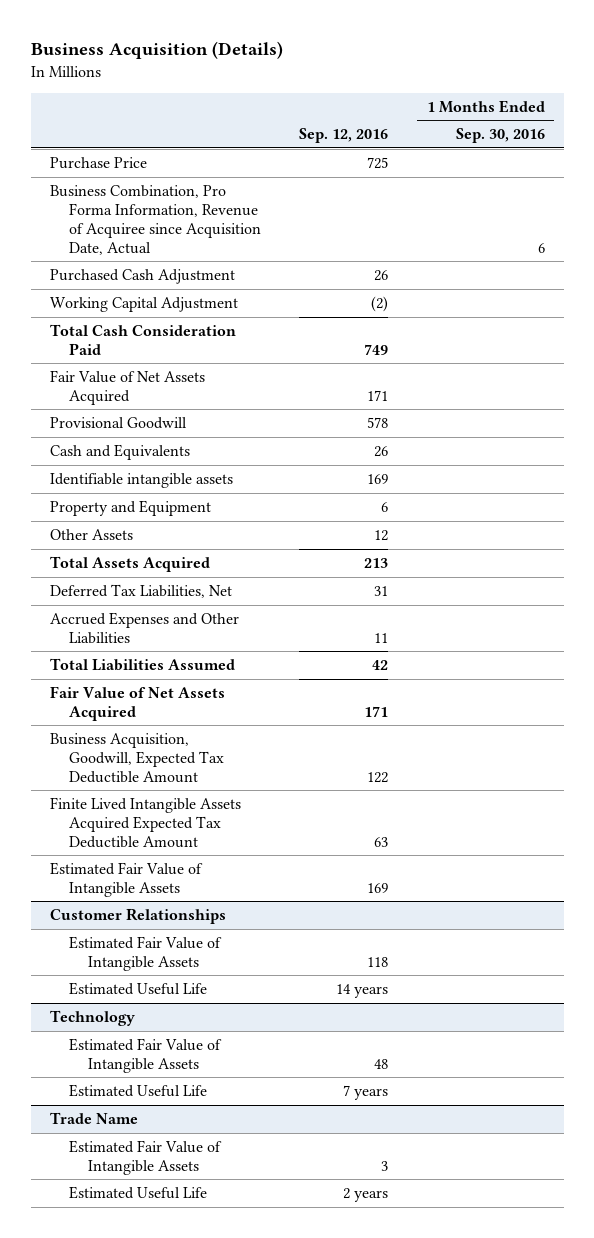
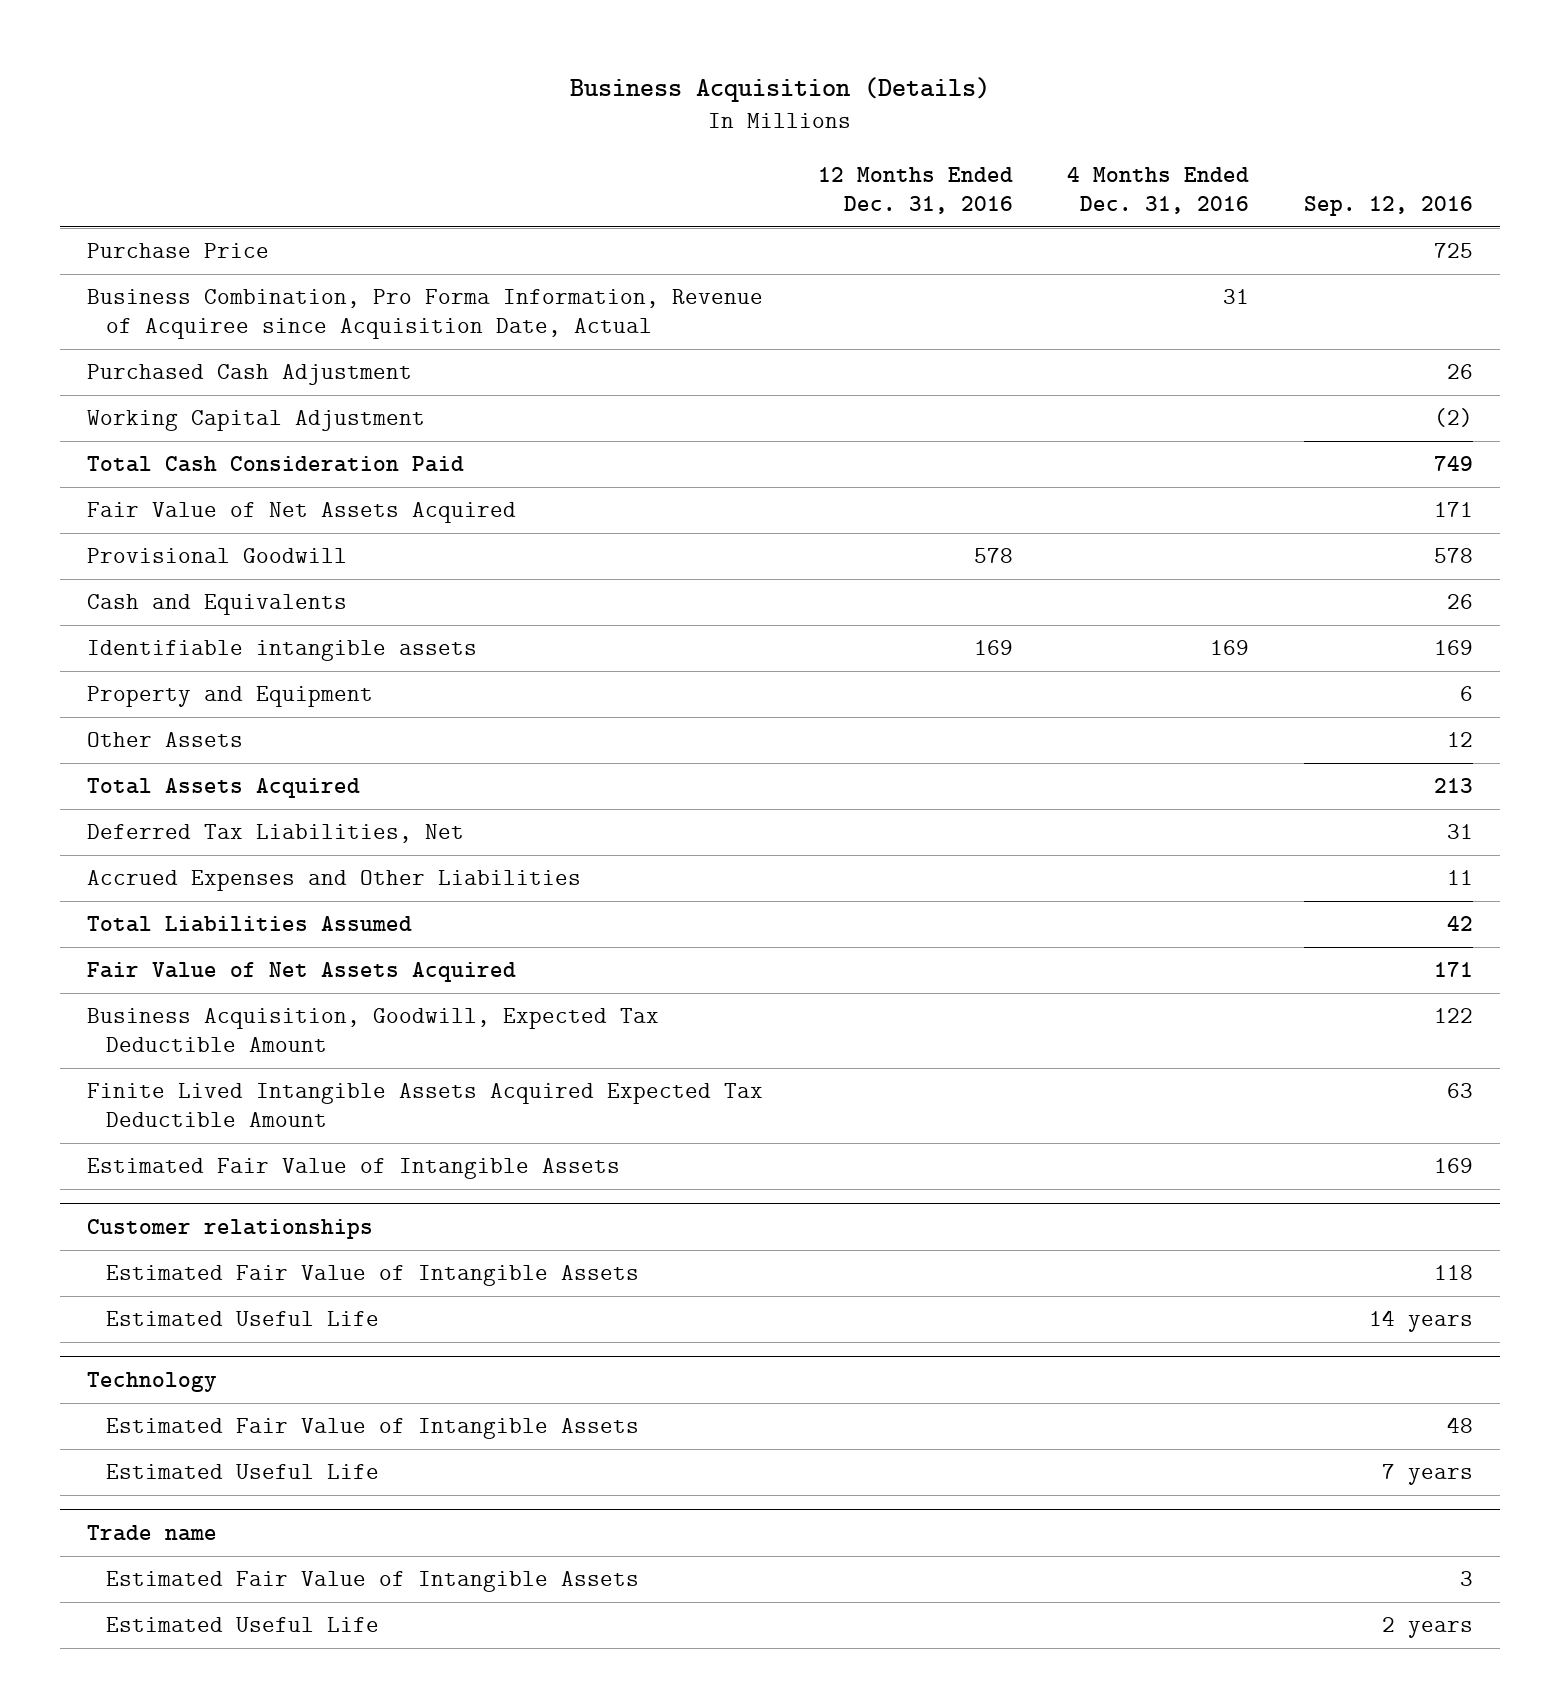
- | Sep. 12, 2016 | 1 Months Ended Sep. 30, 2016
+ | 12 Months Ended Dec. 31, 2016 | 4 Months Ended Dec. 31, 2016 | Sep. 12, 2016
- Customer Relationships
+ Customer relationships
- Trade Name
+ Trade name

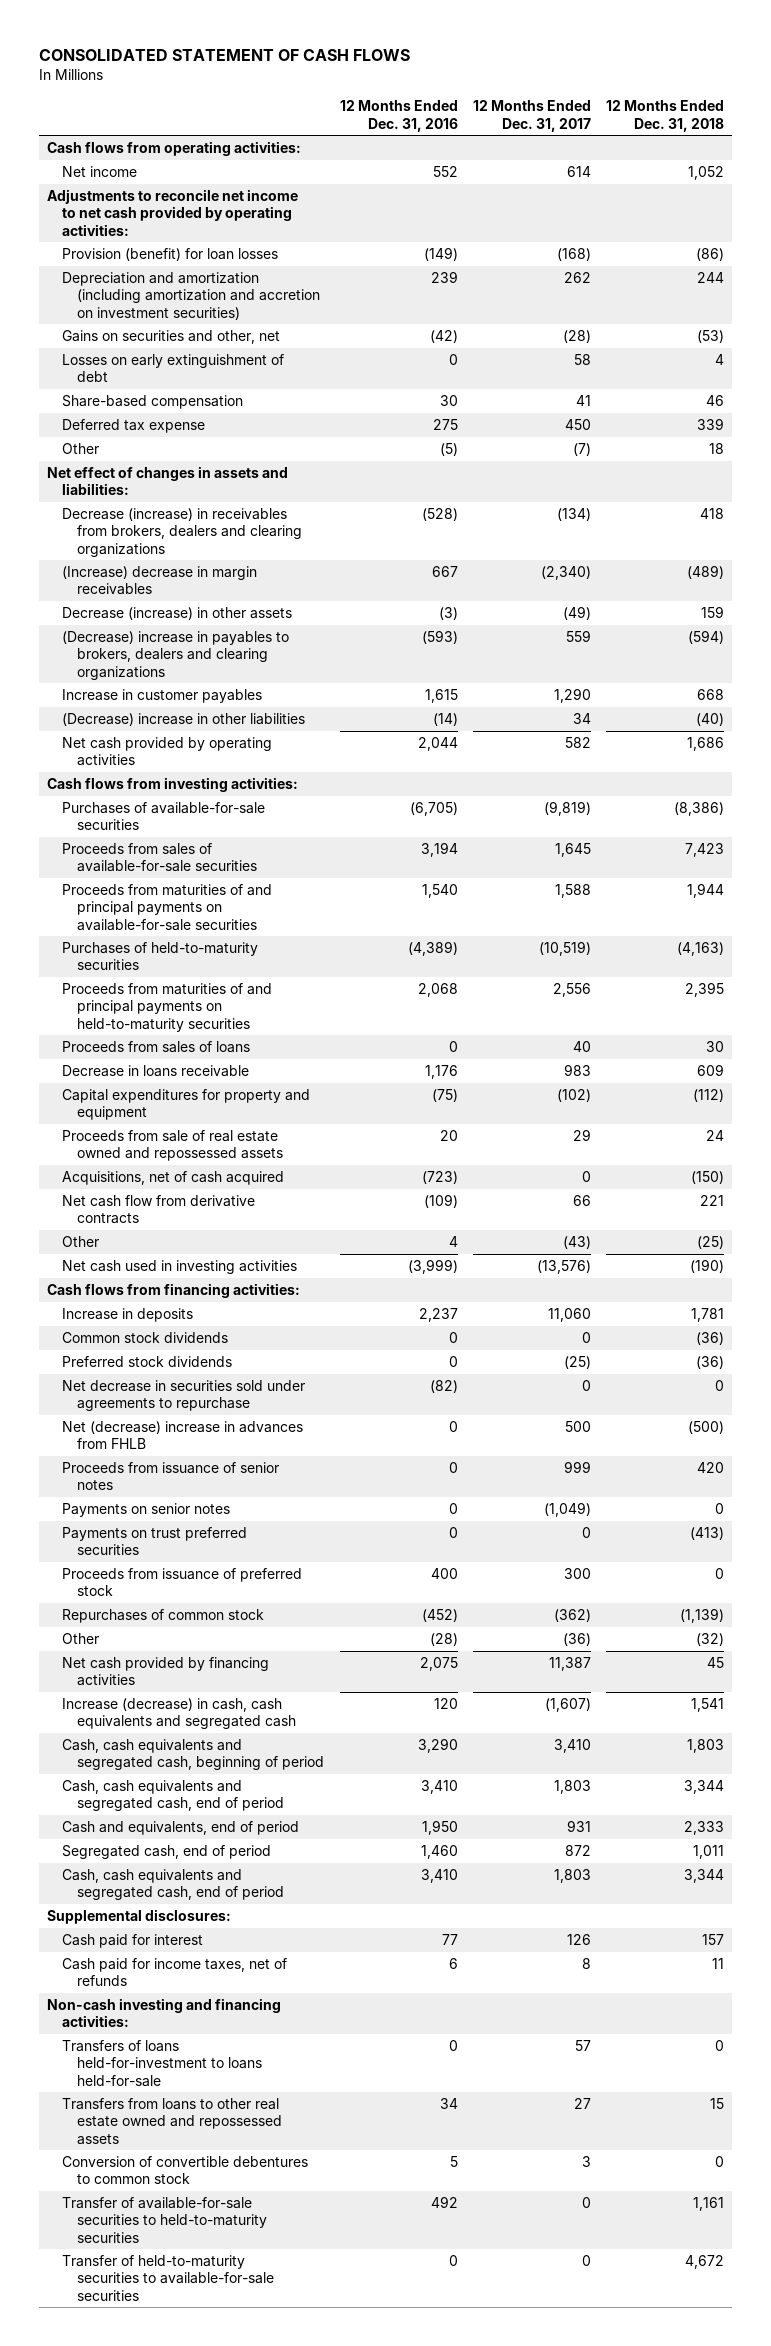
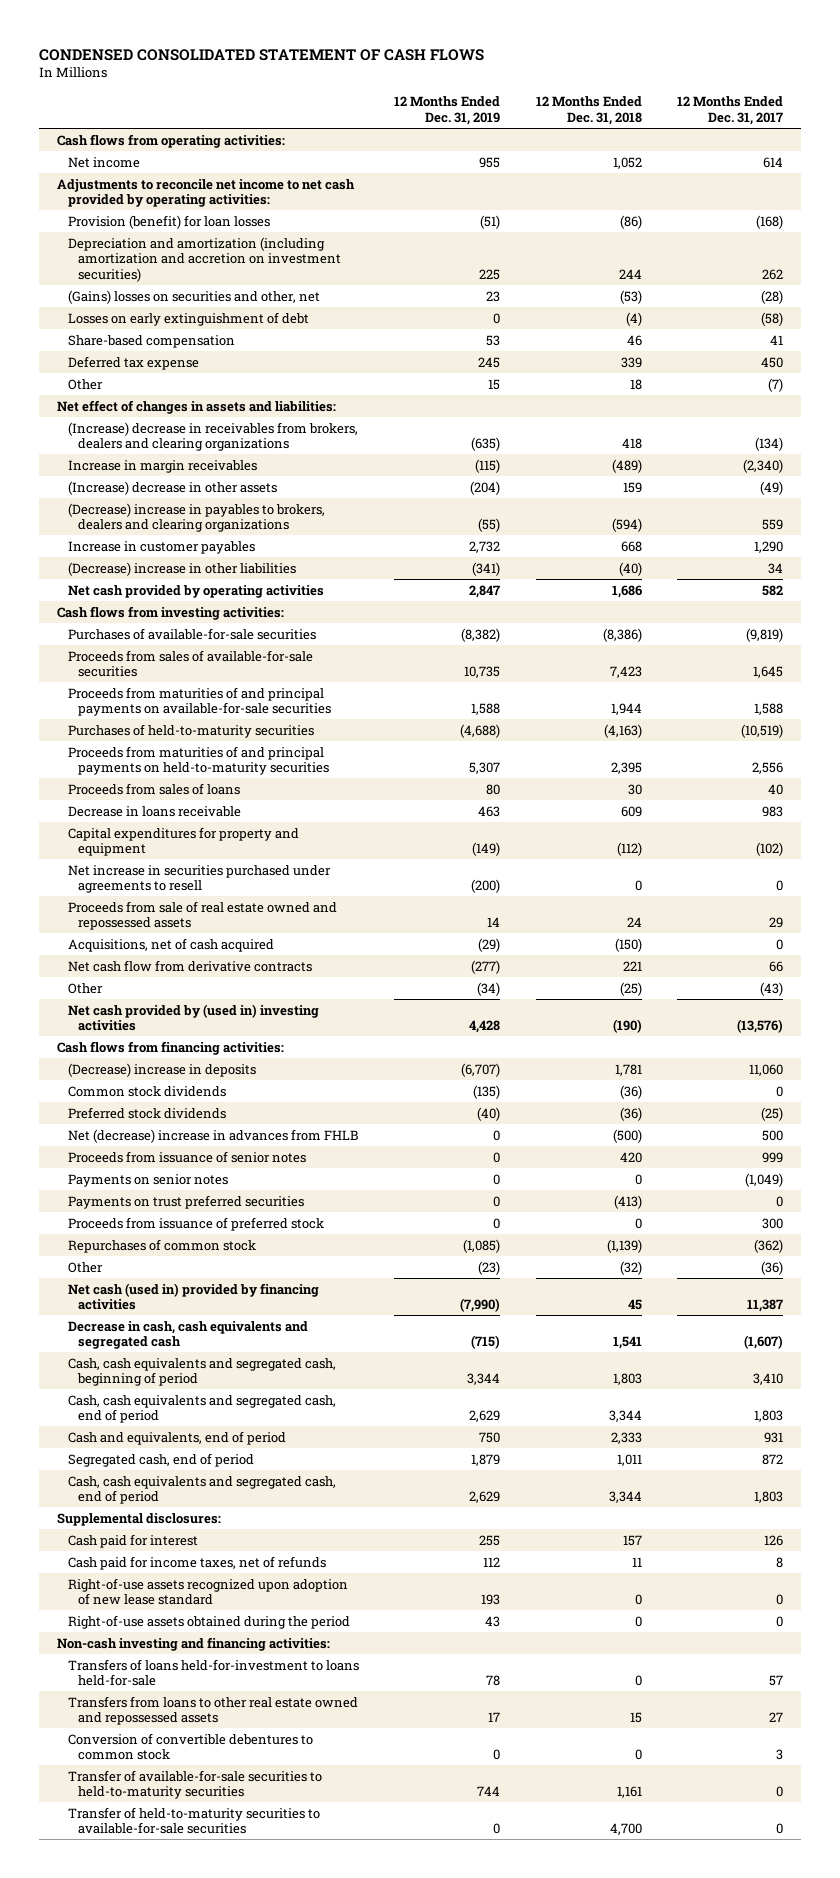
- CONSOLIDATED STATEMENT OF CASH FLOWS
+ CONDENSED CONSOLIDATED STATEMENT OF CASH FLOWS
- | 12 Months Ended Dec. 31, 2016 | 12 Months Ended Dec. 31, 2017 | 12 Months Ended Dec. 31, 2018
+ | 12 Months Ended Dec. 31, 2019 | 12 Months Ended Dec. 31, 2018 | 12 Months Ended Dec. 31, 2017
- Gains on securities and other, net | (42) | (28) | (53)
- Losses on early extinguishment of debt | 0 | 58 | 4
+ (Gains) losses on securities and other, net | 23 | (53) | (28)
+ Losses on early extinguishment of debt | 0 | (4) | (58)
- Decrease (increase) in receivables from brokers, dealers and clearing organizations | (528) | (134) | 418
- (Increase) decrease in margin receivables | 667 | (2,340) | (489)
- Decrease (increase) in other assets | (3) | (49) | 159
+ (Increase) decrease in receivables from brokers, dealers and clearing organizations | (635) | 418 | (134)
+ Increase in margin receivables | (115) | (489) | (2,340)
+ (Increase) decrease in other assets | (204) | 159 | (49)
+ Net increase in securities purchased under agreements to resell | (200) | 0 | 0
- Net cash used in investing activities | (3,999) | (13,576) | (190)
+ Net cash provided by (used in) investing activities | 4,428 | (190) | (13,576)
- Increase in deposits | 2,237 | 11,060 | 1,781
+ (Decrease) increase in deposits | (6,707) | 1,781 | 11,060
- Net decrease in securities sold under agreements to repurchase | (82) | 0 | 0
- Net cash provided by financing activities | 2,075 | 11,387 | 45
- Increase (decrease) in cash, cash equivalents and segregated cash | 120 | (1,607) | 1,541
+ Net cash (used in) provided by financing activities | (7,990) | 45 | 11,387
+ Decrease in cash, cash equivalents and segregated cash | (715) | 1,541 | (1,607)
+ Right-of-use assets recognized upon adoption of new lease standard | 193 | 0 | 0
+ Right-of-use assets obtained during the period | 43 | 0 | 0
- Transfer of held-to-maturity securities to available-for-sale securities | 0 | 0 | 4,672
+ Transfer of held-to-maturity securities to available-for-sale securities | 0 | 4,700 | 0

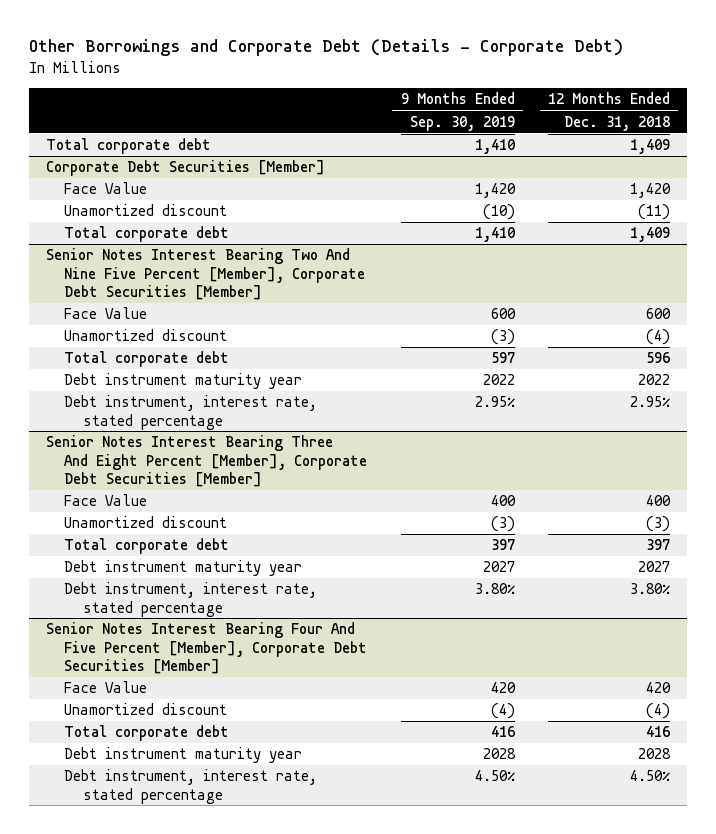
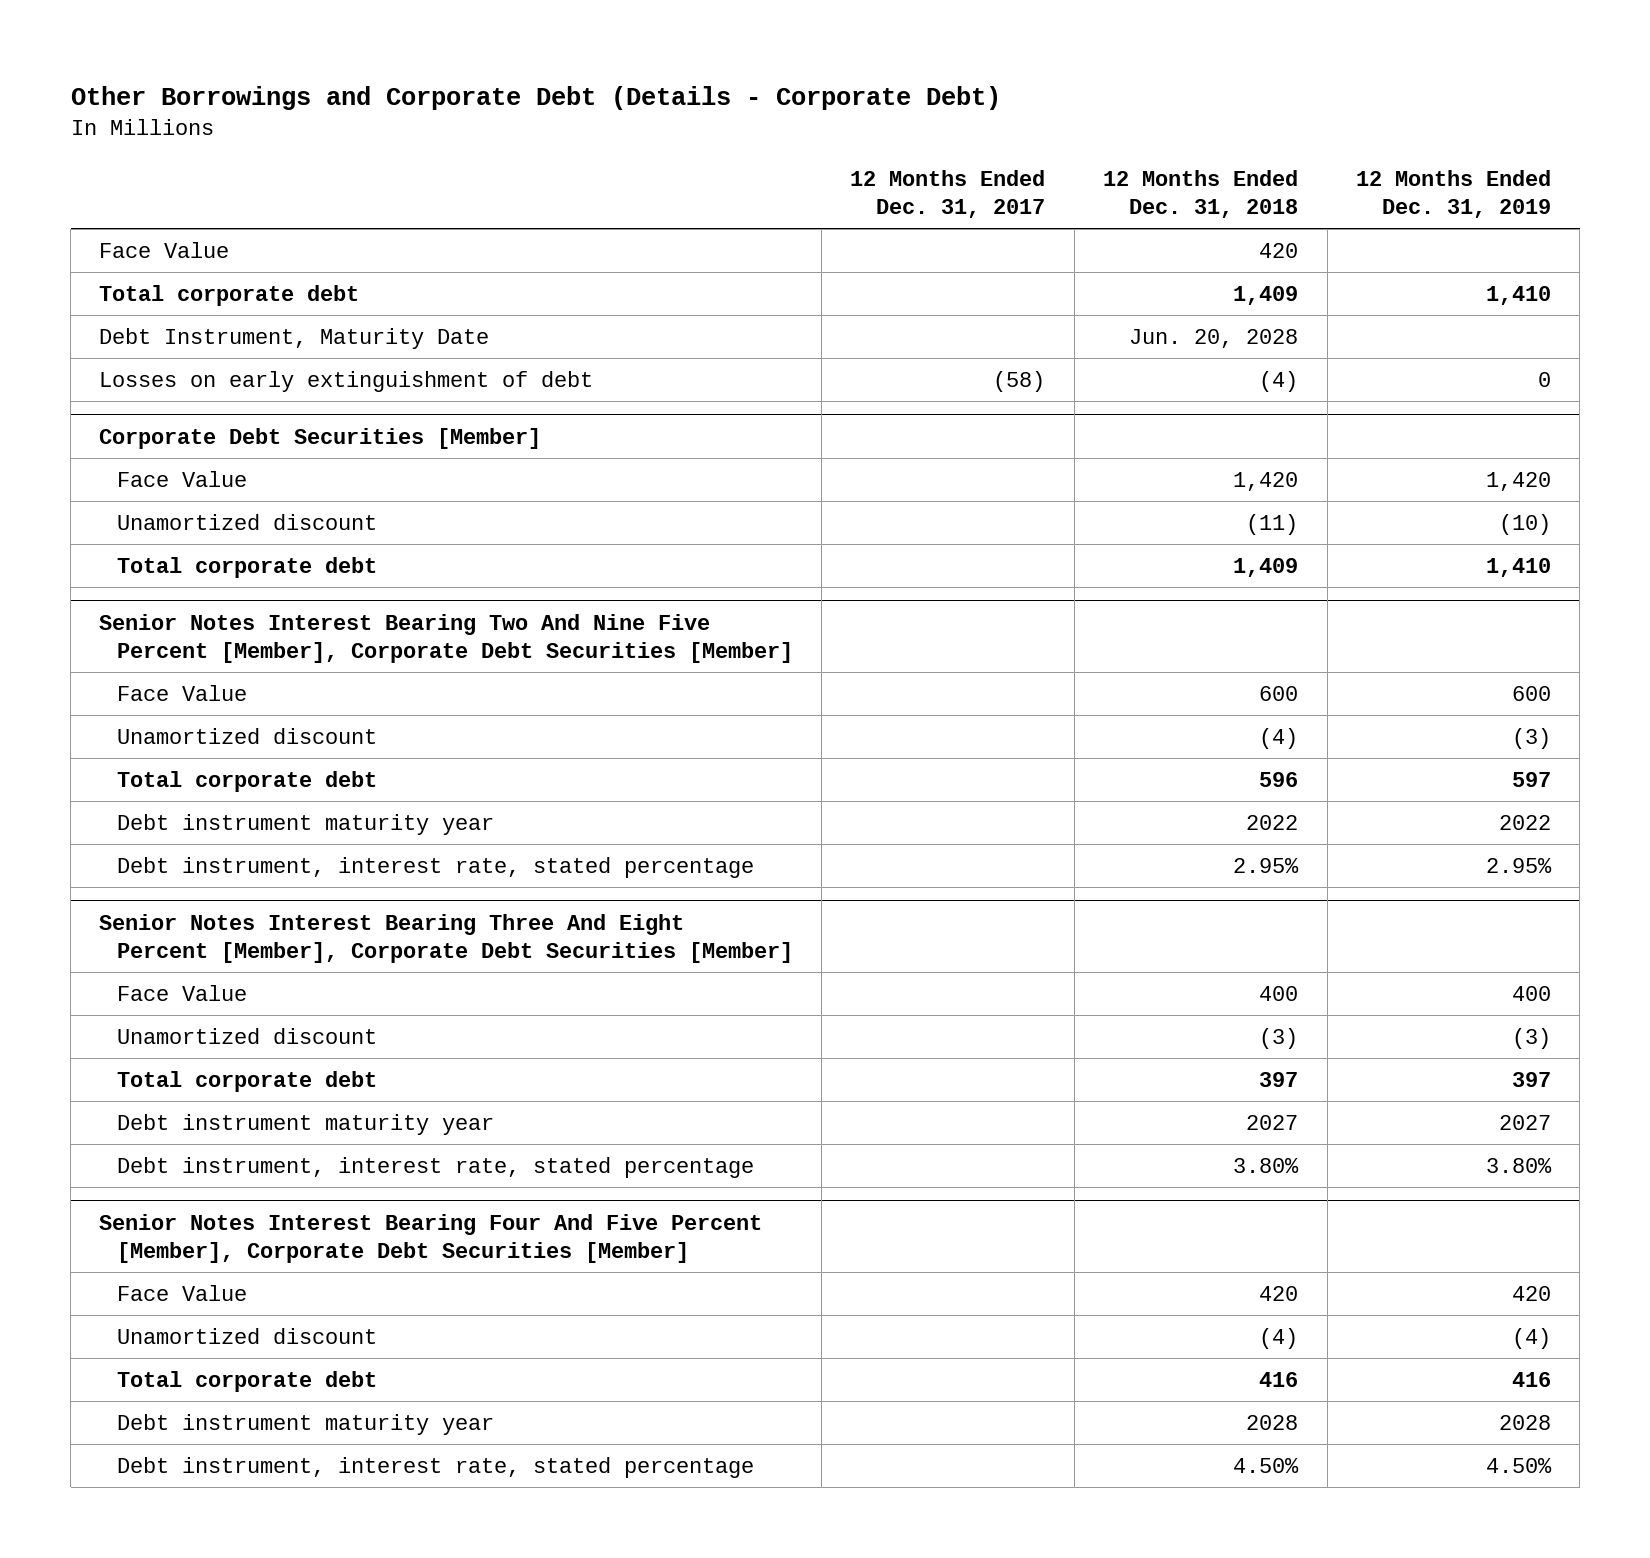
- | 9 Months Ended Sep. 30, 2019 | 12 Months Ended Dec. 31, 2018
+ | 12 Months Ended Dec. 31, 2017 | 12 Months Ended Dec. 31, 2018 | 12 Months Ended Dec. 31, 2019
+ Face Value | | 420 |
+ Debt Instrument, Maturity Date | | Jun. 20, 2028 |
+ Losses on early extinguishment of debt | (58) | (4) | 0

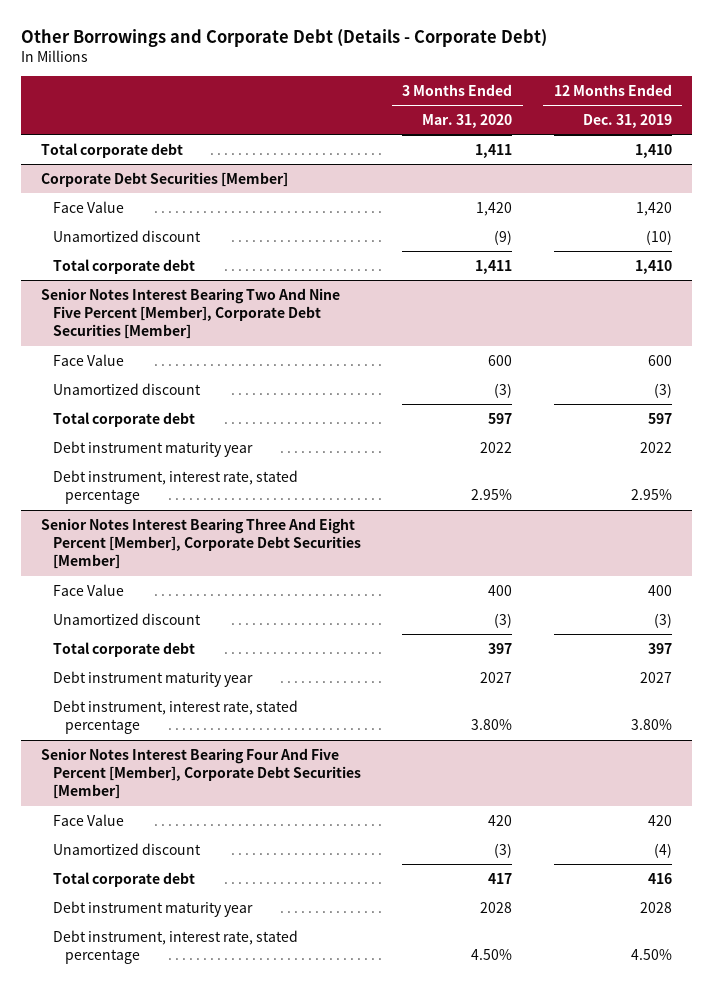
- | 12 Months Ended Dec. 31, 2017 | 12 Months Ended Dec. 31, 2018 | 12 Months Ended Dec. 31, 2019
+ | 3 Months Ended Mar. 31, 2020 | 12 Months Ended Dec. 31, 2019
- Face Value | | 420 |
- Debt Instrument, Maturity Date | | Jun. 20, 2028 |
- Losses on early extinguishment of debt | (58) | (4) | 0

